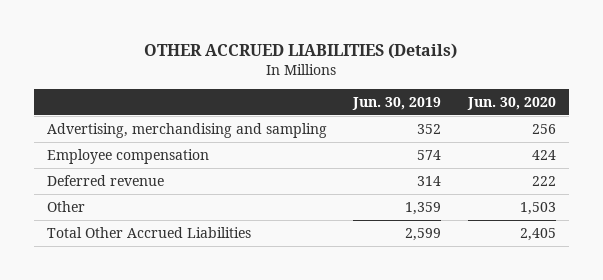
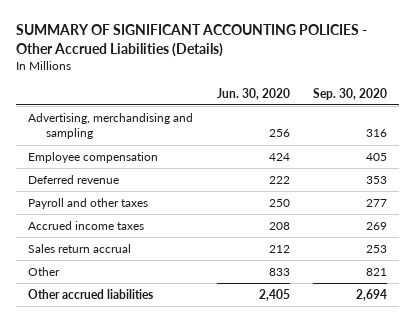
- OTHER ACCRUED LIABILITIES (Details)
+ SUMMARY OF SIGNIFICANT ACCOUNTING POLICIES - Other Accrued Liabilities (Details)
- | Jun. 30, 2019 | Jun. 30, 2020
+ | Jun. 30, 2020 | Sep. 30, 2020
- Other | 1,359 | 1,503
- Total Other Accrued Liabilities | 2,599 | 2,405
+ Payroll and other taxes | 250 | 277
+ Accrued income taxes | 208 | 269
+ Sales return accrual | 212 | 253
+ Other | 833 | 821
+ Other accrued liabilities | 2,405 | 2,694

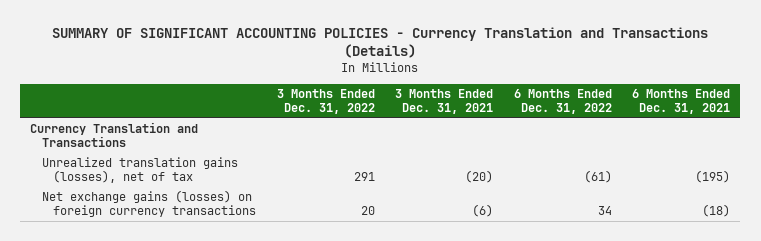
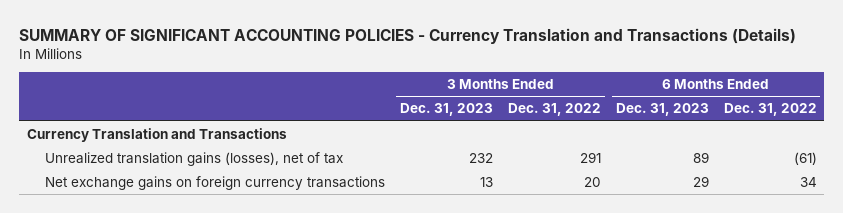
- | 3 Months Ended Dec. 31, 2022 | 3 Months Ended Dec. 31, 2021 | 6 Months Ended Dec. 31, 2022 | 6 Months Ended Dec. 31, 2021
+ | 3 Months Ended Dec. 31, 2023 | 3 Months Ended Dec. 31, 2022 | 6 Months Ended Dec. 31, 2023 | 6 Months Ended Dec. 31, 2022
- Net exchange gains (losses) on foreign currency transactions | 20 | (6) | 34 | (18)
+ Net exchange gains on foreign currency transactions | 13 | 20 | 29 | 34

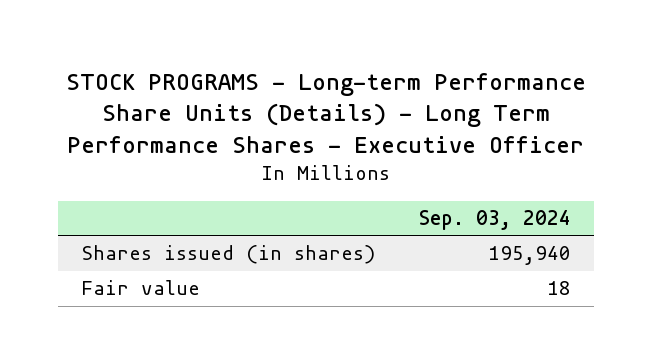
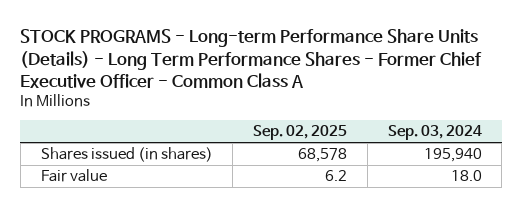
- STOCK PROGRAMS - Long-term Performance Share Units (Details) - Long Term Performance Shares - Executive Officer
+ STOCK PROGRAMS - Long-term Performance Share Units (Details) - Long Term Performance Shares - Former Chief Executive Officer - Common Class A
- | Sep. 03, 2024
+ | Sep. 02, 2025 | Sep. 03, 2024
- Fair value | 18
+ Fair value | 6.2 | 18.0

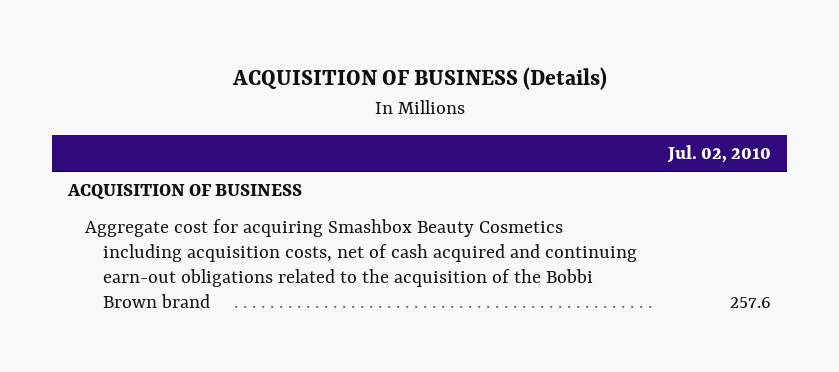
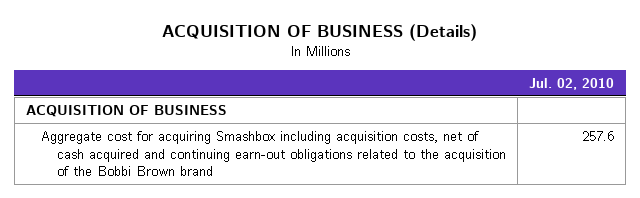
- Aggregate cost for acquiring Smashbox Beauty Cosmetics including acquisition costs, net of cash acquired and continuing earn-out obligations related to the acquisition of the Bobbi Brown brand | 257.6
+ Aggregate cost for acquiring Smashbox including acquisition costs, net of cash acquired and continuing earn-out obligations related to the acquisition of the Bobbi Brown brand | 257.6

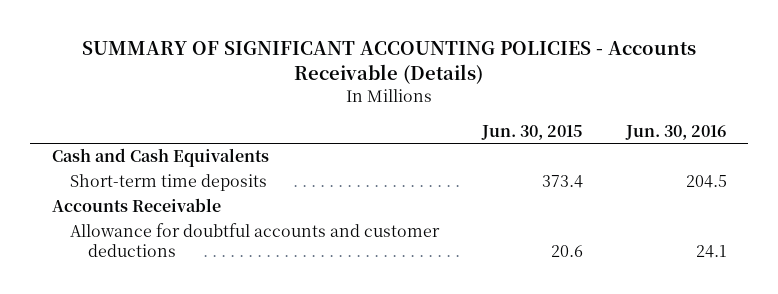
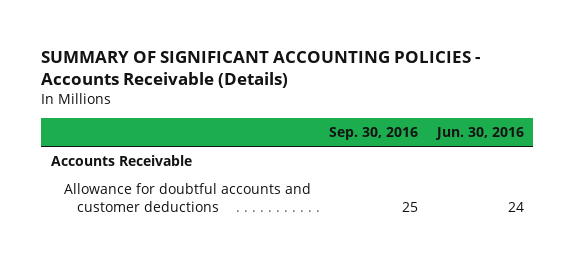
- | Jun. 30, 2015 | Jun. 30, 2016
+ | Sep. 30, 2016 | Jun. 30, 2016
- Cash and Cash Equivalents
- Short-term time deposits | 373.4 | 204.5
- Allowance for doubtful accounts and customer deductions | 20.6 | 24.1
+ Allowance for doubtful accounts and customer deductions | 25 | 24

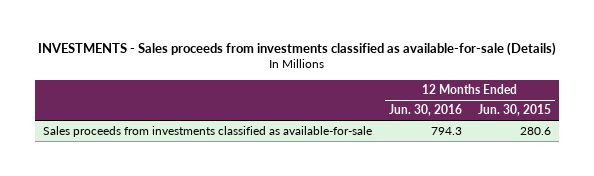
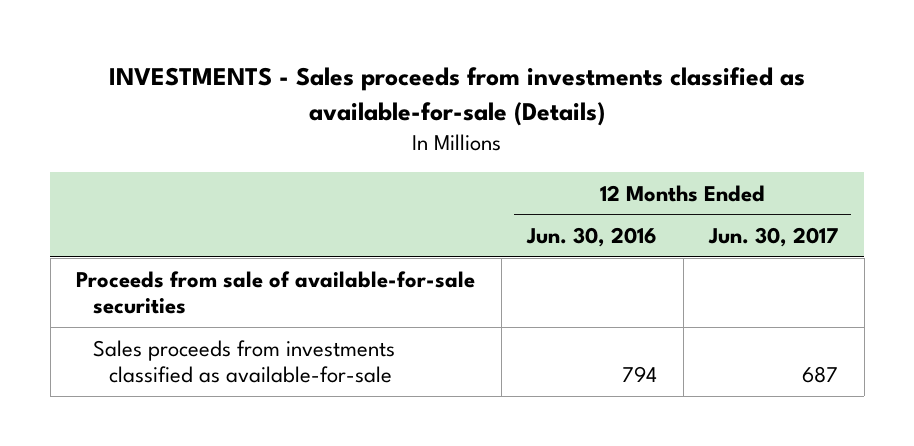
- | 12 Months Ended Jun. 30, 2016 | 12 Months Ended Jun. 30, 2015
+ | 12 Months Ended Jun. 30, 2016 | 12 Months Ended Jun. 30, 2017
- Sales proceeds from investments classified as available-for-sale | 794.3 | 280.6
+ Proceeds from sale of available-for-sale securities
+ Sales proceeds from investments classified as available-for-sale | 794 | 687

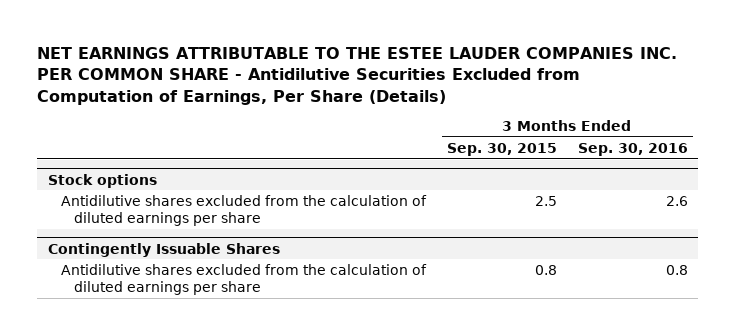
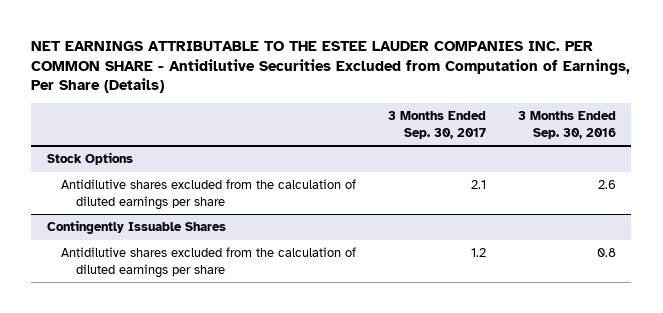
- | 3 Months Ended Sep. 30, 2015 | 3 Months Ended Sep. 30, 2016
+ | 3 Months Ended Sep. 30, 2017 | 3 Months Ended Sep. 30, 2016
- Stock options
+ Stock Options

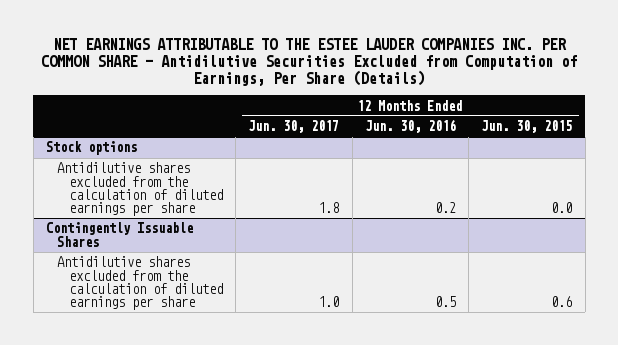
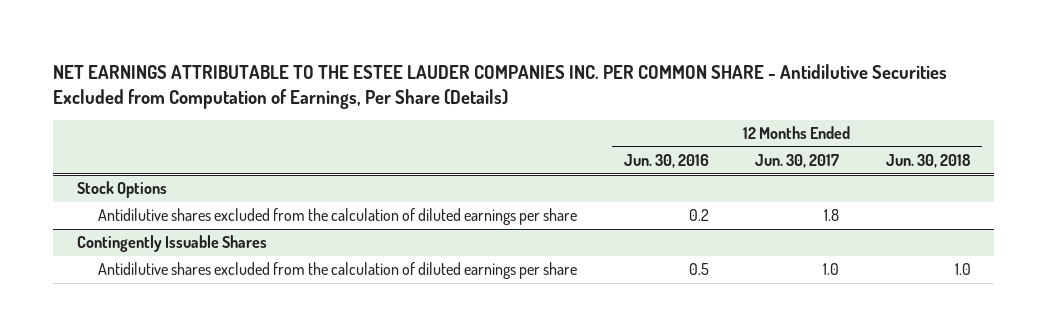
- | 12 Months Ended Jun. 30, 2017 | 12 Months Ended Jun. 30, 2016 | 12 Months Ended Jun. 30, 2015
+ | 12 Months Ended Jun. 30, 2016 | 12 Months Ended Jun. 30, 2017 | 12 Months Ended Jun. 30, 2018
- Stock options
+ Stock Options

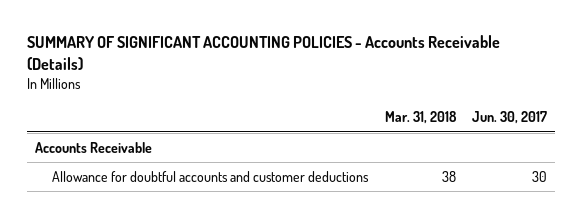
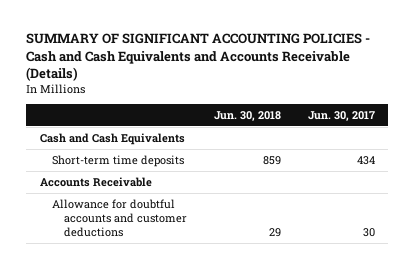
- SUMMARY OF SIGNIFICANT ACCOUNTING POLICIES - Accounts Receivable (Details)
+ SUMMARY OF SIGNIFICANT ACCOUNTING POLICIES - Cash and Cash Equivalents and Accounts Receivable (Details)
- | Mar. 31, 2018 | Jun. 30, 2017
+ | Jun. 30, 2018 | Jun. 30, 2017
+ Cash and Cash Equivalents
+ Short-term time deposits | 859 | 434

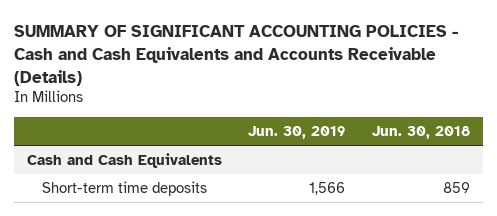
- | Jun. 30, 2018 | Jun. 30, 2017
+ | Jun. 30, 2019 | Jun. 30, 2018
- Accounts Receivable
- Allowance for doubtful accounts and customer deductions | 29 | 30

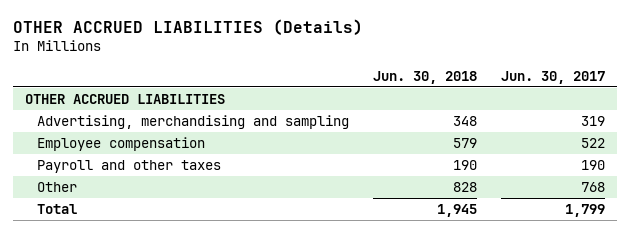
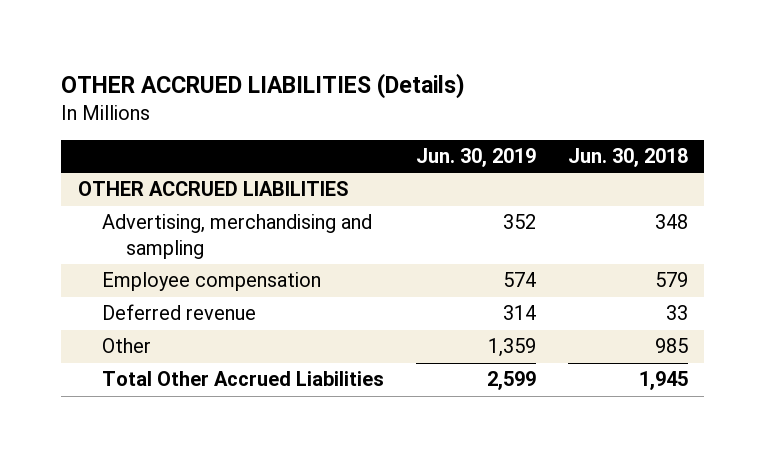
- | Jun. 30, 2018 | Jun. 30, 2017
+ | Jun. 30, 2019 | Jun. 30, 2018
- Payroll and other taxes | 190 | 190
- Other | 828 | 768
- Total | 1,945 | 1,799
+ Deferred revenue | 314 | 33
+ Other | 1,359 | 985
+ Total Other Accrued Liabilities | 2,599 | 1,945

